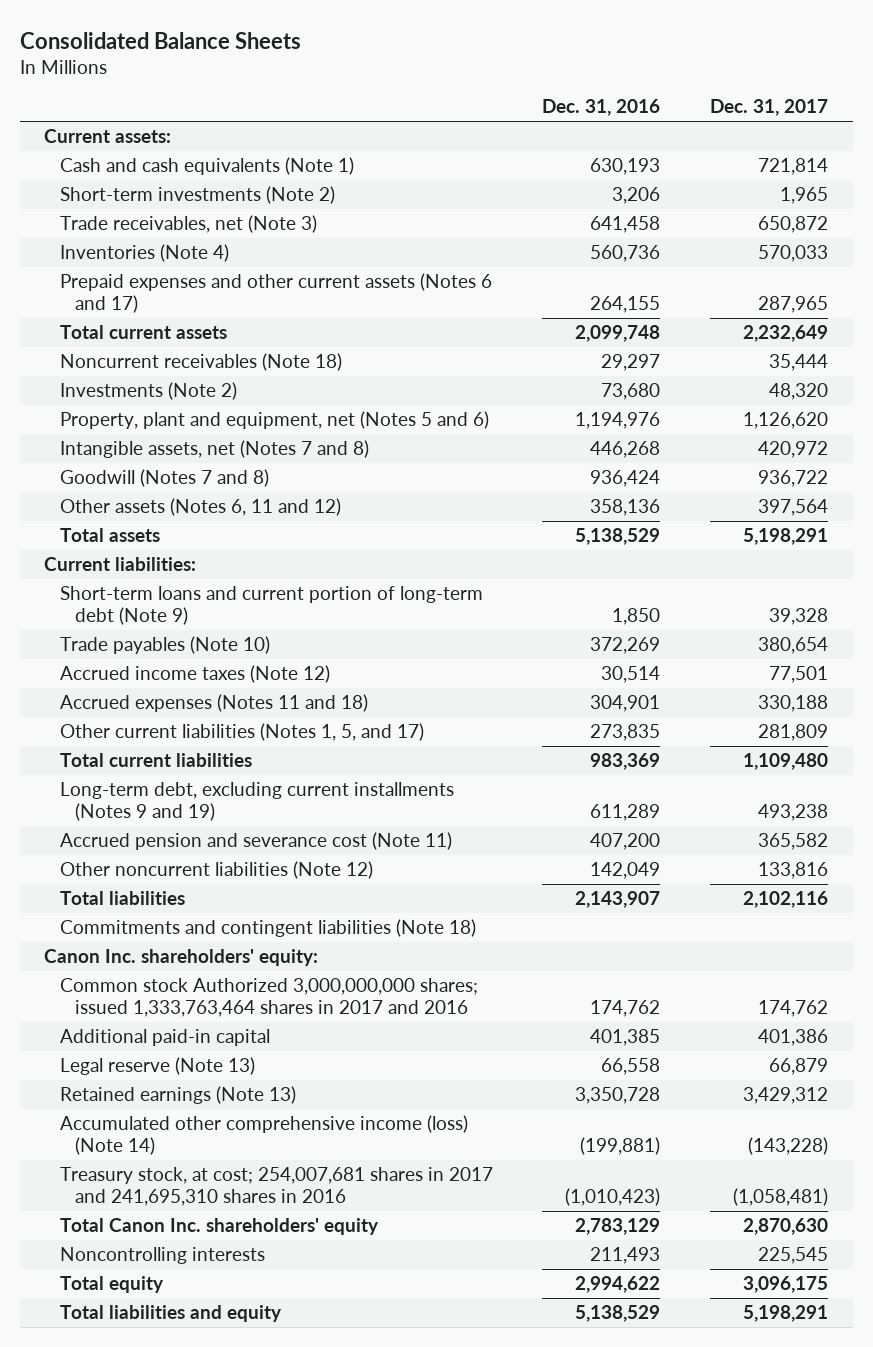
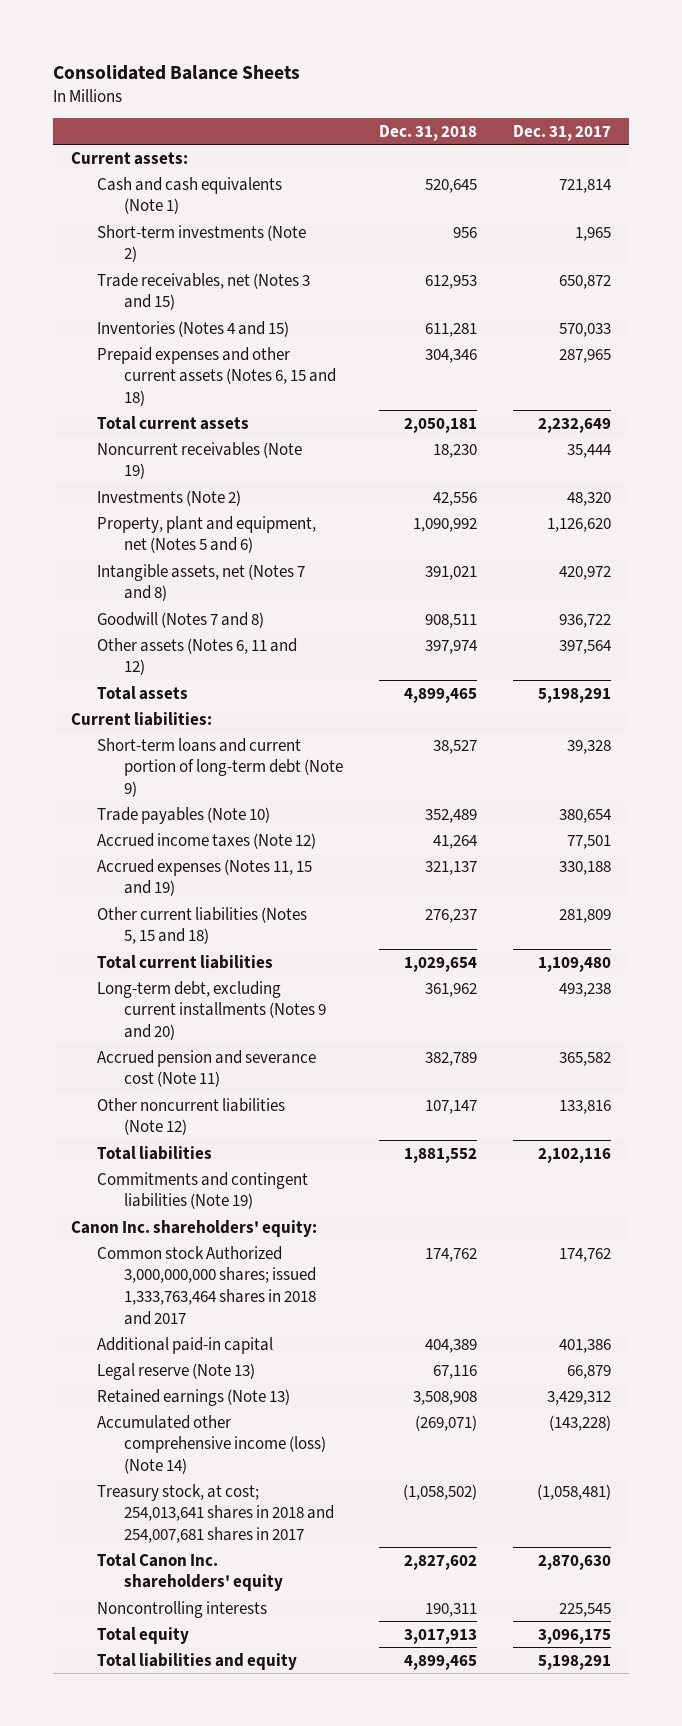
- | Dec. 31, 2016 | Dec. 31, 2017
+ | Dec. 31, 2018 | Dec. 31, 2017
- Trade receivables, net (Note 3) | 641,458 | 650,872
- Inventories (Note 4) | 560,736 | 570,033
- Prepaid expenses and other current assets (Notes 6 and 17) | 264,155 | 287,965
+ Trade receivables, net (Notes 3 and 15) | 612,953 | 650,872
+ Inventories (Notes 4 and 15) | 611,281 | 570,033
+ Prepaid expenses and other current assets (Notes 6, 15 and 18) | 304,346 | 287,965
- Noncurrent receivables (Note 18) | 29,297 | 35,444
+ Noncurrent receivables (Note 19) | 18,230 | 35,444
- Accrued expenses (Notes 11 and 18) | 304,901 | 330,188
- Other current liabilities (Notes 1, 5, and 17) | 273,835 | 281,809
+ Accrued expenses (Notes 11, 15 and 19) | 321,137 | 330,188
+ Other current liabilities (Notes 5, 15 and 18) | 276,237 | 281,809
- Long-term debt, excluding current installments (Notes 9 and 19) | 611,289 | 493,238
+ Long-term debt, excluding current installments (Notes 9 and 20) | 361,962 | 493,238
- Commitments and contingent liabilities (Note 18)
+ Commitments and contingent liabilities (Note 19)
- Common stock Authorized 3,000,000,000 shares; issued 1,333,763,464 shares in 2017 and 2016 | 174,762 | 174,762
+ Common stock Authorized 3,000,000,000 shares; issued 1,333,763,464 shares in 2018 and 2017 | 174,762 | 174,762
- Treasury stock, at cost; 254,007,681 shares in 2017 and 241,695,310 shares in 2016 | (1,010,423) | (1,058,481)
+ Treasury stock, at cost; 254,013,641 shares in 2018 and 254,007,681 shares in 2017 | (1,058,502) | (1,058,481)

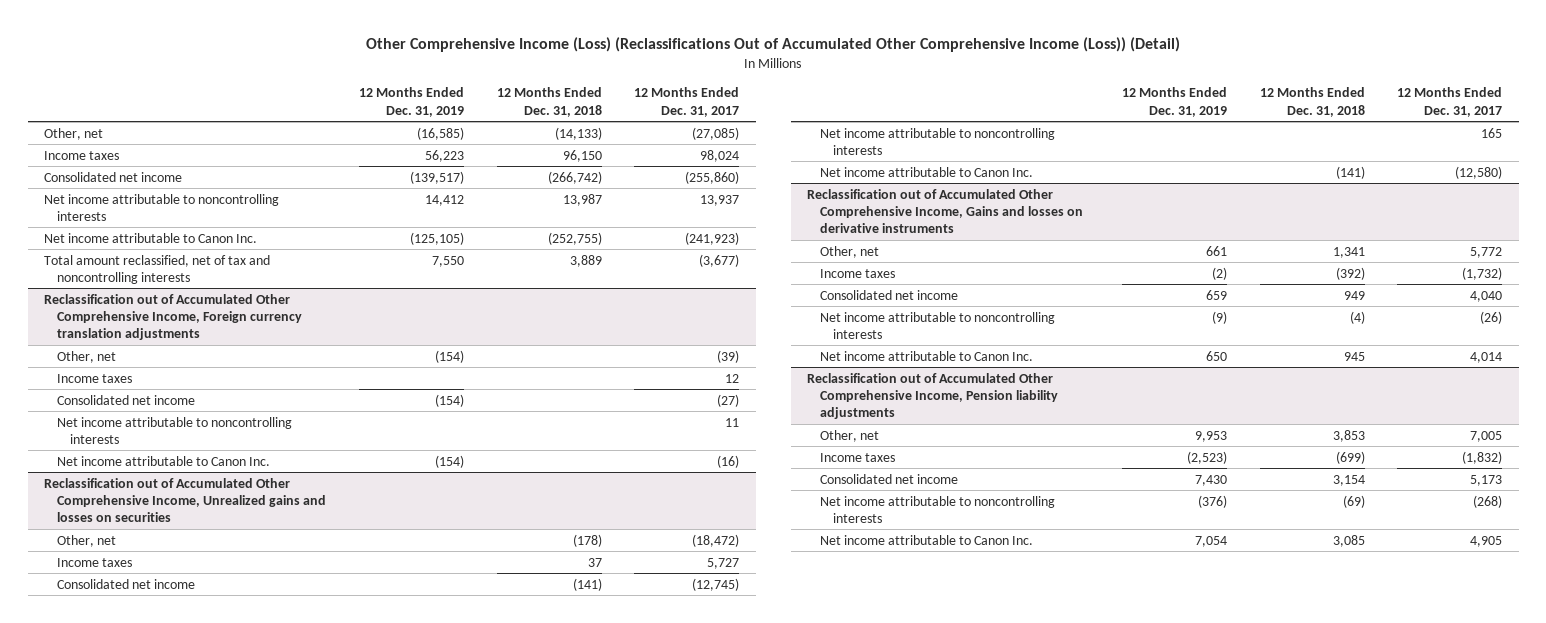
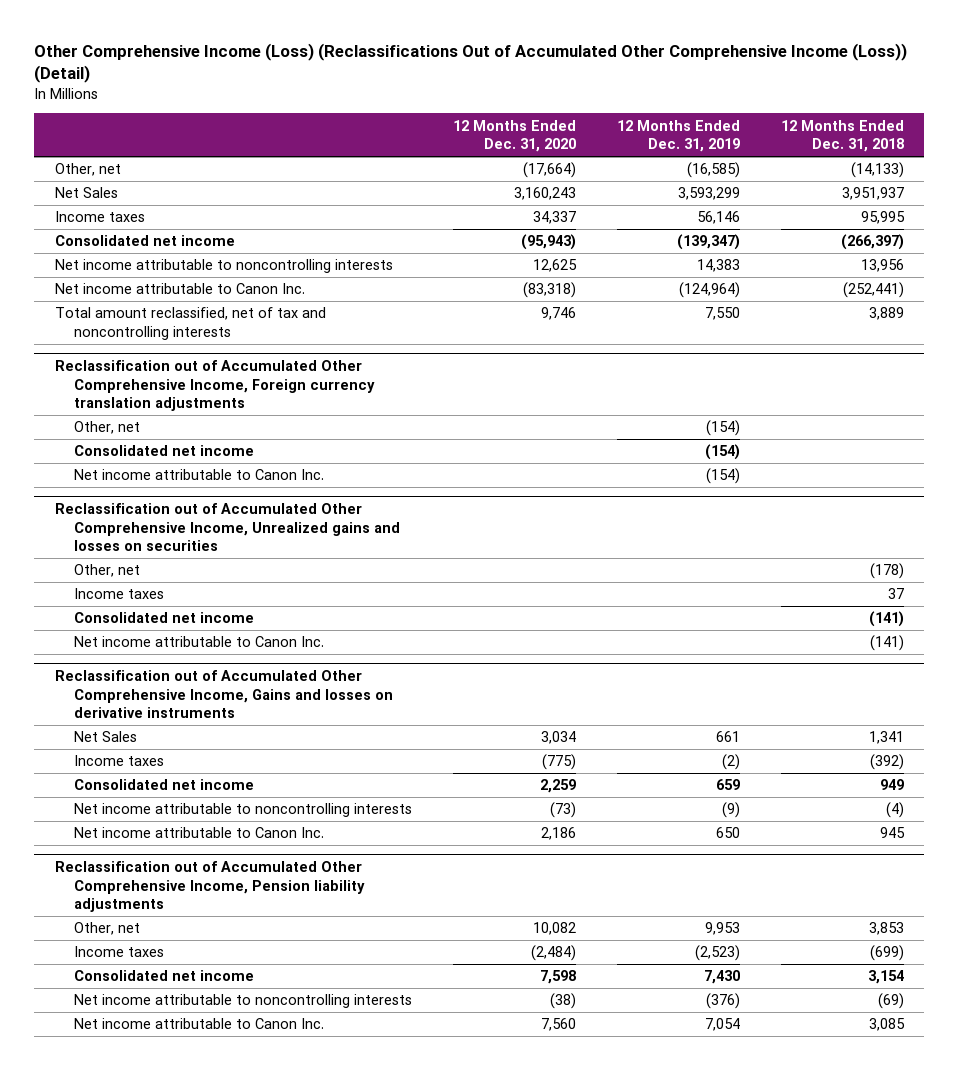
- | 12 Months Ended Dec. 31, 2019 | 12 Months Ended Dec. 31, 2018 | 12 Months Ended Dec. 31, 2017
+ | 12 Months Ended Dec. 31, 2020 | 12 Months Ended Dec. 31, 2019 | 12 Months Ended Dec. 31, 2018
- Income taxes | 56,223 | 96,150 | 98,024
- Consolidated net income | (139,517) | (266,742) | (255,860)
- Net income attributable to noncontrolling interests | 14,412 | 13,987 | 13,937
- Net income attributable to Canon Inc. | (125,105) | (252,755) | (241,923)
+ Net Sales | 3,160,243 | 3,593,299 | 3,951,937
+ Income taxes | 34,337 | 56,146 | 95,995
+ Consolidated net income | (95,943) | (139,347) | (266,397)
+ Net income attributable to noncontrolling interests | 12,625 | 14,383 | 13,956
+ Net income attributable to Canon Inc. | (83,318) | (124,964) | (252,441)
@ Reclassification out of Accumulated Other Comprehensive Income, Foreign currency translation adjustments
- Income taxes | | | 12
- Net income attributable to noncontrolling interests | | | 11
@ Reclassification out of Accumulated Other Comprehensive Income, Unrealized gains and losses on securities
- Net income attributable to noncontrolling interests | | | 165
@ Reclassification out of Accumulated Other Comprehensive Income, Gains and losses on derivative instruments
- Other, net | 661 | 1,341 | 5,772
+ Net Sales | 3,034 | 661 | 1,341

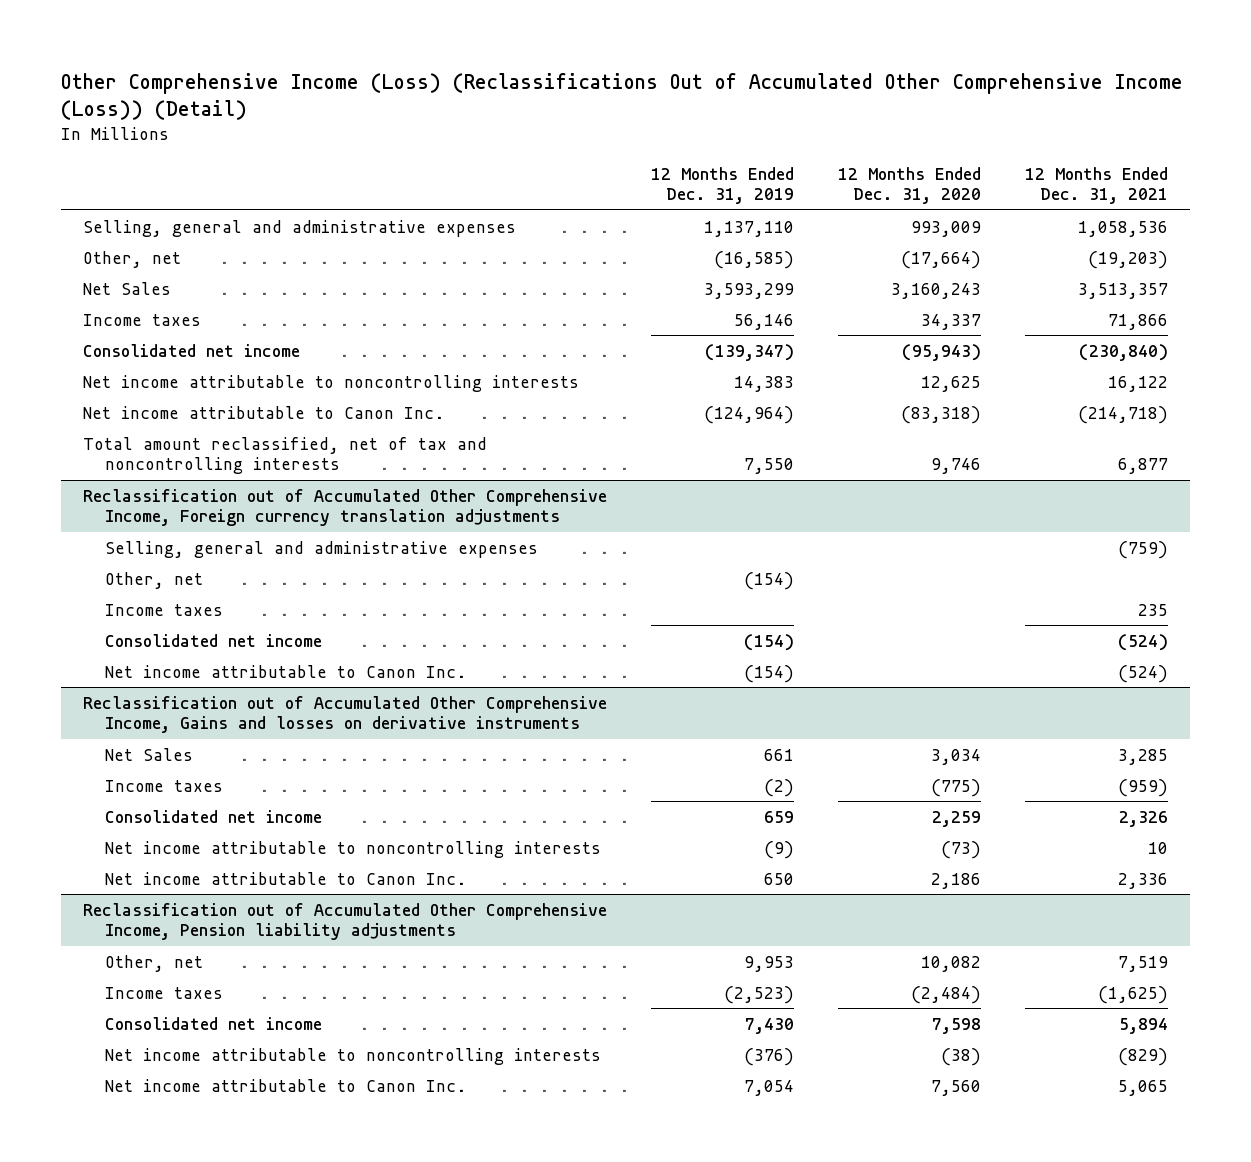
- | 12 Months Ended Dec. 31, 2020 | 12 Months Ended Dec. 31, 2019 | 12 Months Ended Dec. 31, 2018
+ | 12 Months Ended Dec. 31, 2019 | 12 Months Ended Dec. 31, 2020 | 12 Months Ended Dec. 31, 2021
+ Selling, general and administrative expenses | 1,137,110 | 993,009 | 1,058,536
@ Reclassification out of Accumulated Other Comprehensive Income, Foreign currency translation adjustments
+ Selling, general and administrative expenses | | | (759)
+ Income taxes | | | 235
- Reclassification out of Accumulated Other Comprehensive Income, Unrealized gains and losses on securities
- Other, net | | | (178)
- Income taxes | | | 37
- Consolidated net income | | | (141)
- Net income attributable to Canon Inc. | | | (141)

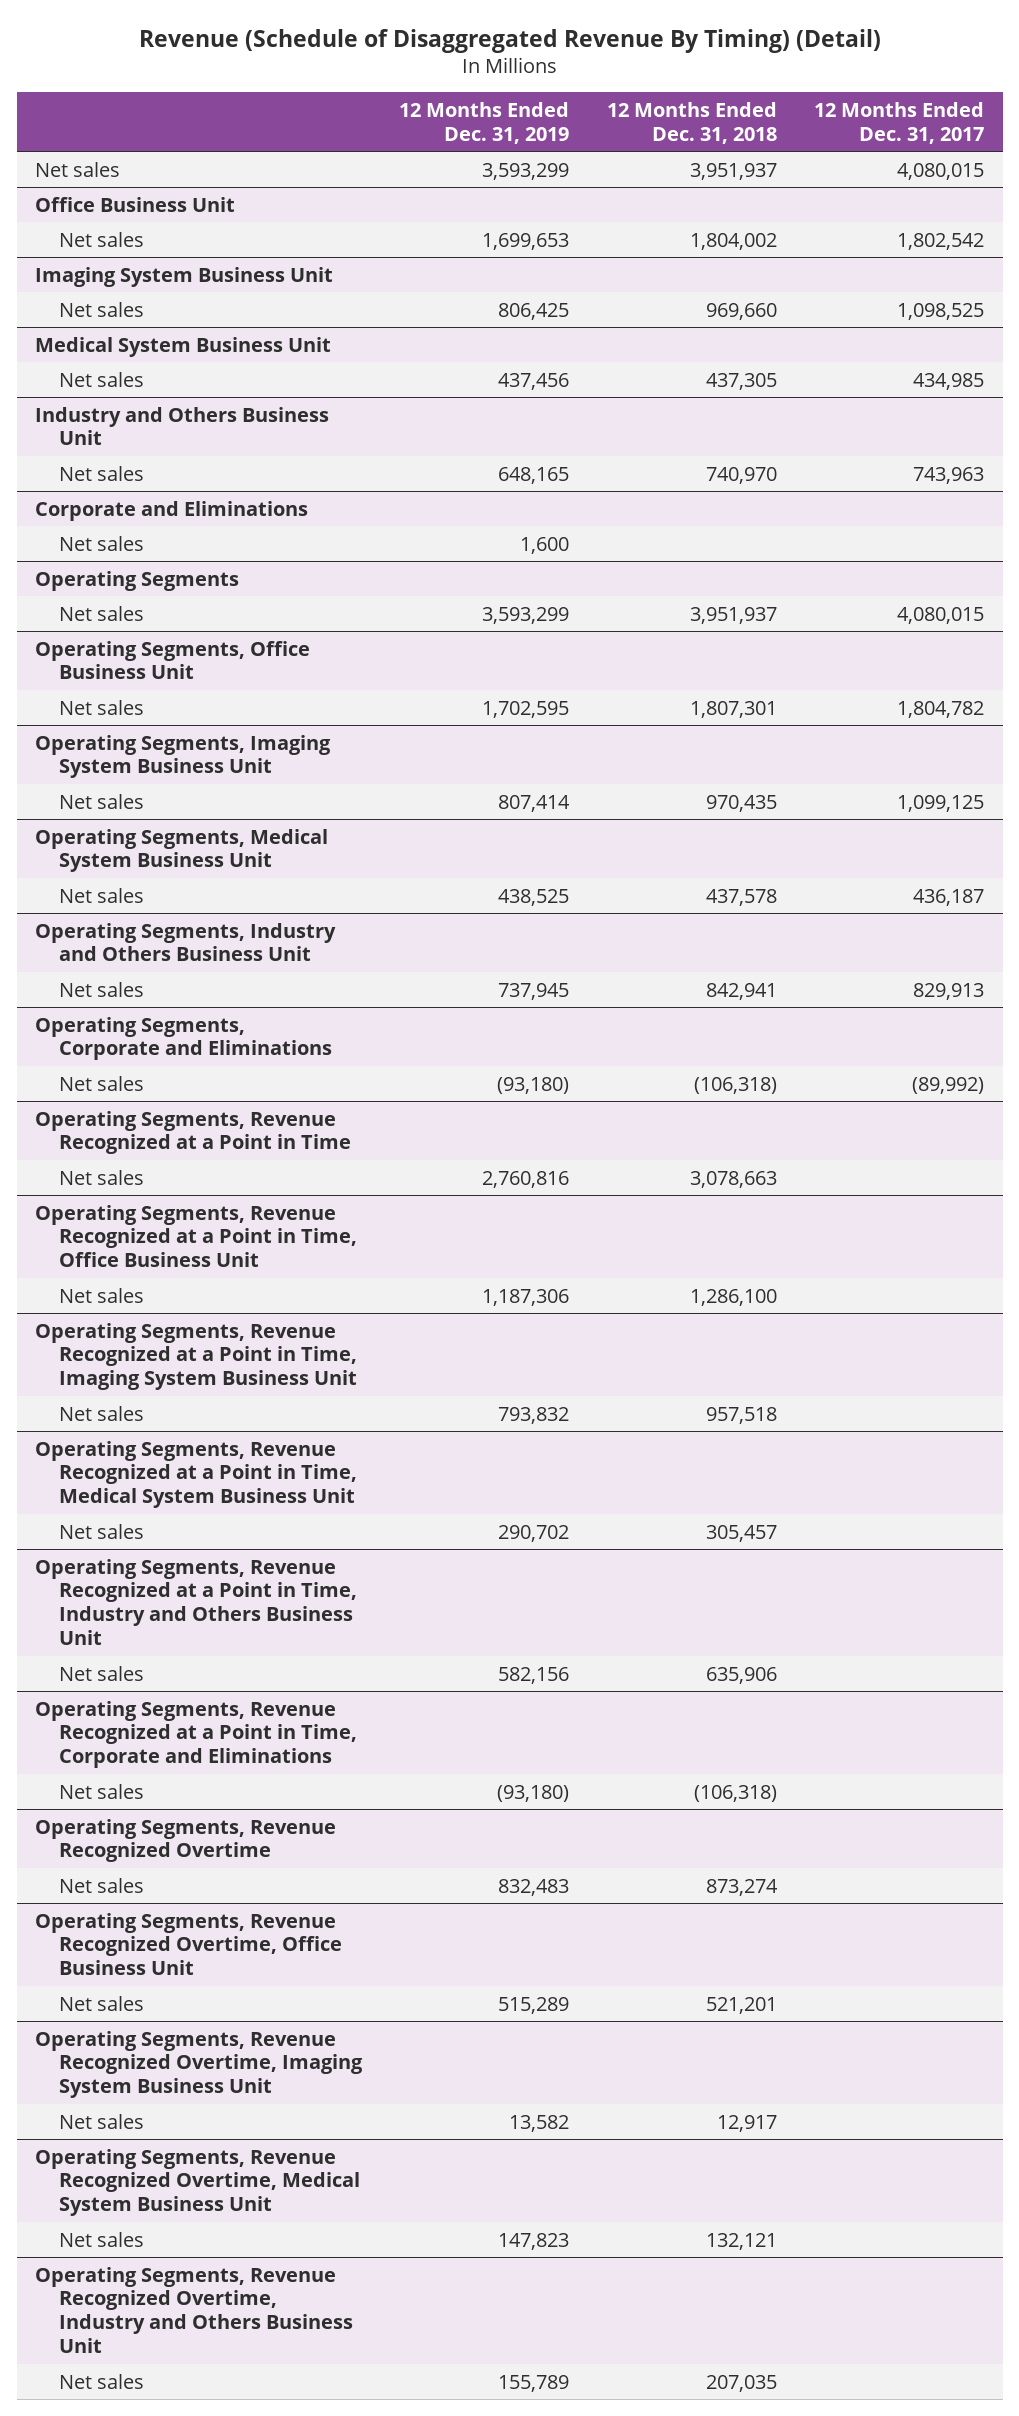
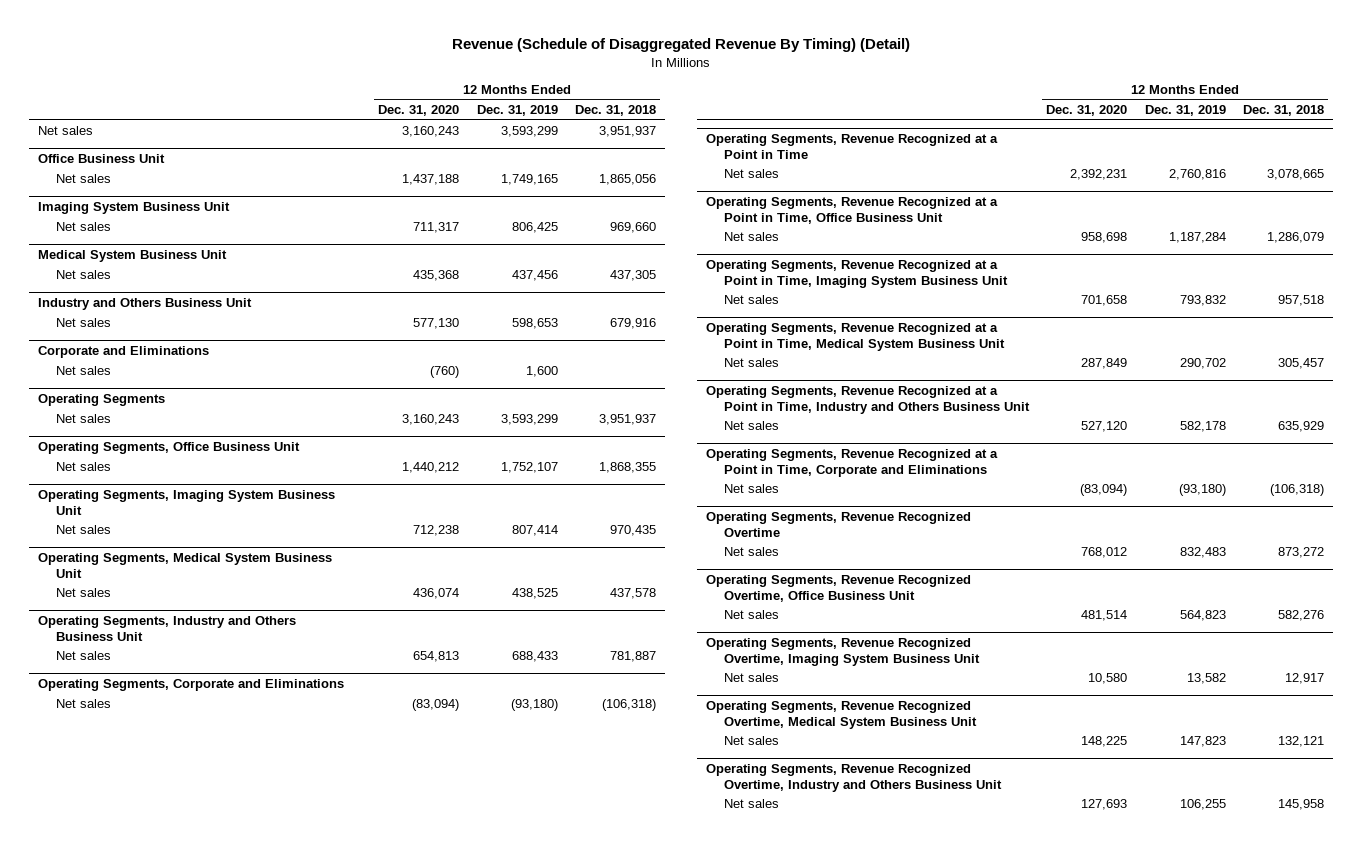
- | 12 Months Ended Dec. 31, 2019 | 12 Months Ended Dec. 31, 2018 | 12 Months Ended Dec. 31, 2017
+ | 12 Months Ended Dec. 31, 2020 | 12 Months Ended Dec. 31, 2019 | 12 Months Ended Dec. 31, 2018
@ Office Business Unit
- Net sales | 1,699,653 | 1,804,002 | 1,802,542
+ Net sales | 1,437,188 | 1,749,165 | 1,865,056
@ Industry and Others Business Unit
- Net sales | 648,165 | 740,970 | 743,963
+ Net sales | 577,130 | 598,653 | 679,916
@ Operating Segments, Office Business Unit
- Net sales | 1,702,595 | 1,807,301 | 1,804,782
+ Net sales | 1,440,212 | 1,752,107 | 1,868,355
@ Operating Segments, Industry and Others Business Unit
- Net sales | 737,945 | 842,941 | 829,913
+ Net sales | 654,813 | 688,433 | 781,887
@ Operating Segments, Revenue Recognized at a Point in Time
- Net sales | 2,760,816 | 3,078,663 |
+ Net sales | 2,392,231 | 2,760,816 | 3,078,665
@ Operating Segments, Revenue Recognized at a Point in Time, Office Business Unit
- Net sales | 1,187,306 | 1,286,100 |
+ Net sales | 958,698 | 1,187,284 | 1,286,079
@ Operating Segments, Revenue Recognized at a Point in Time, Industry and Others Business Unit
- Net sales | 582,156 | 635,906 |
+ Net sales | 527,120 | 582,178 | 635,929
@ Operating Segments, Revenue Recognized Overtime
- Net sales | 832,483 | 873,274 |
+ Net sales | 768,012 | 832,483 | 873,272
@ Operating Segments, Revenue Recognized Overtime, Office Business Unit
- Net sales | 515,289 | 521,201 |
+ Net sales | 481,514 | 564,823 | 582,276
@ Operating Segments, Revenue Recognized Overtime, Industry and Others Business Unit
- Net sales | 155,789 | 207,035 |
+ Net sales | 127,693 | 106,255 | 145,958

